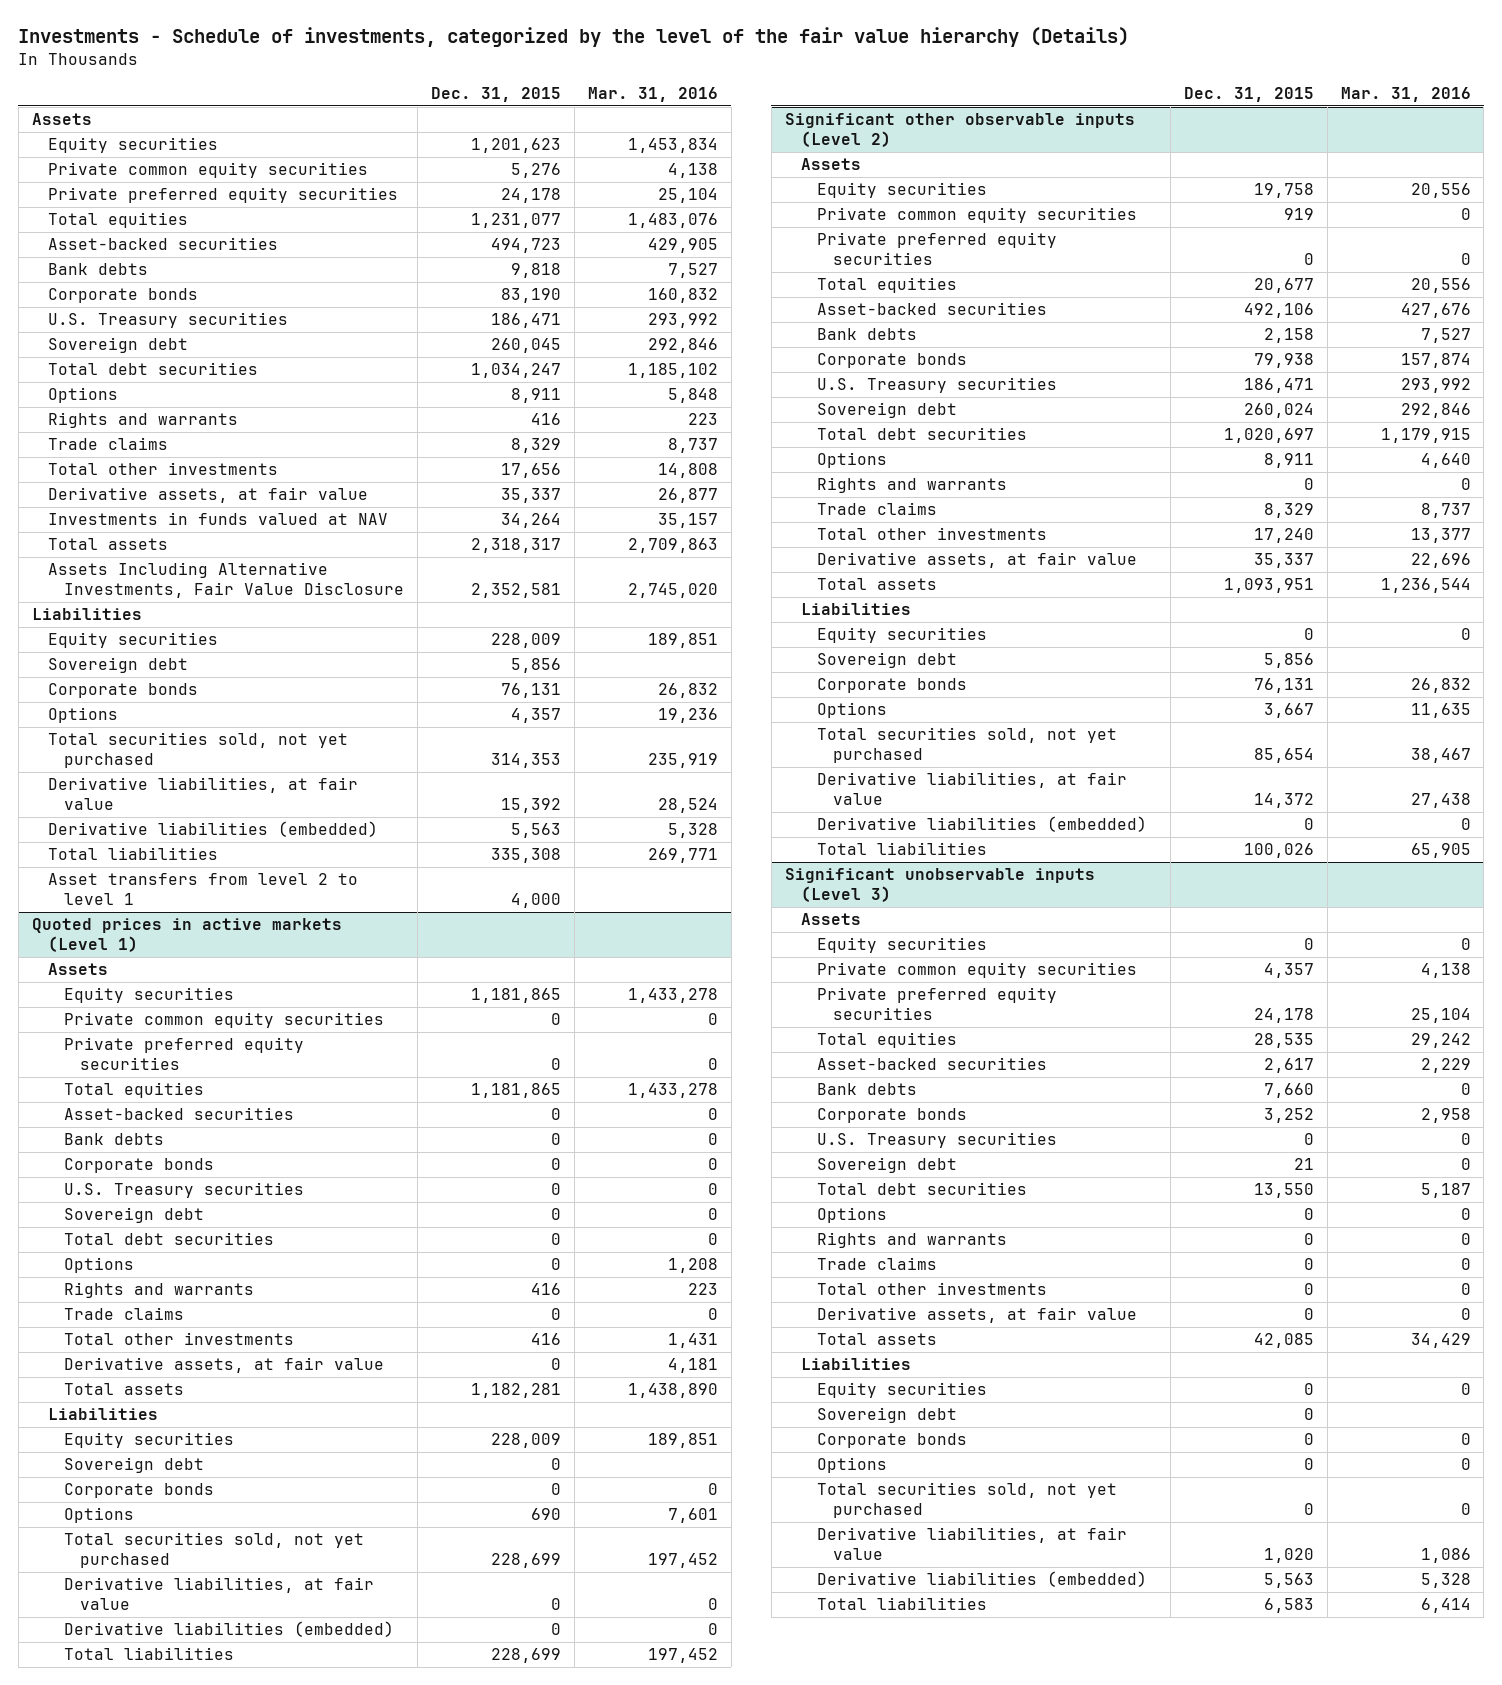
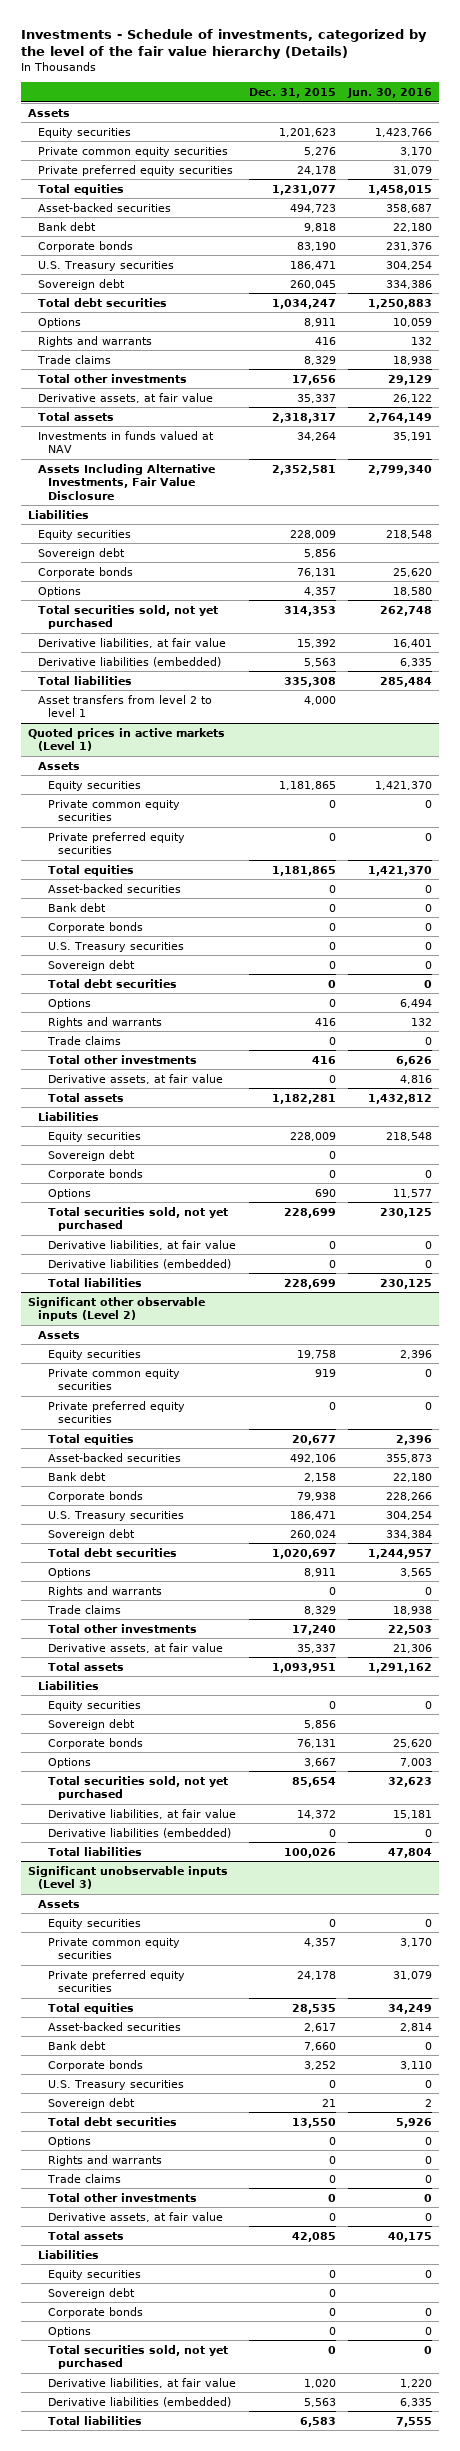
- | Dec. 31, 2015 | Mar. 31, 2016
+ | Dec. 31, 2015 | Jun. 30, 2016
- Bank debts | 9,818 | 7,527
+ Bank debt | 9,818 | 22,180
moved down: Investments in funds valued at NAV | 34,264 | 35,191
@ Quoted prices in active markets (Level 1)
- Bank debts | 0 | 0
+ Bank debt | 0 | 0
@ Significant other observable inputs (Level 2)
- Bank debts | 2,158 | 7,527
+ Bank debt | 2,158 | 22,180
@ Significant unobservable inputs (Level 3)
- Bank debts | 7,660 | 0
+ Bank debt | 7,660 | 0

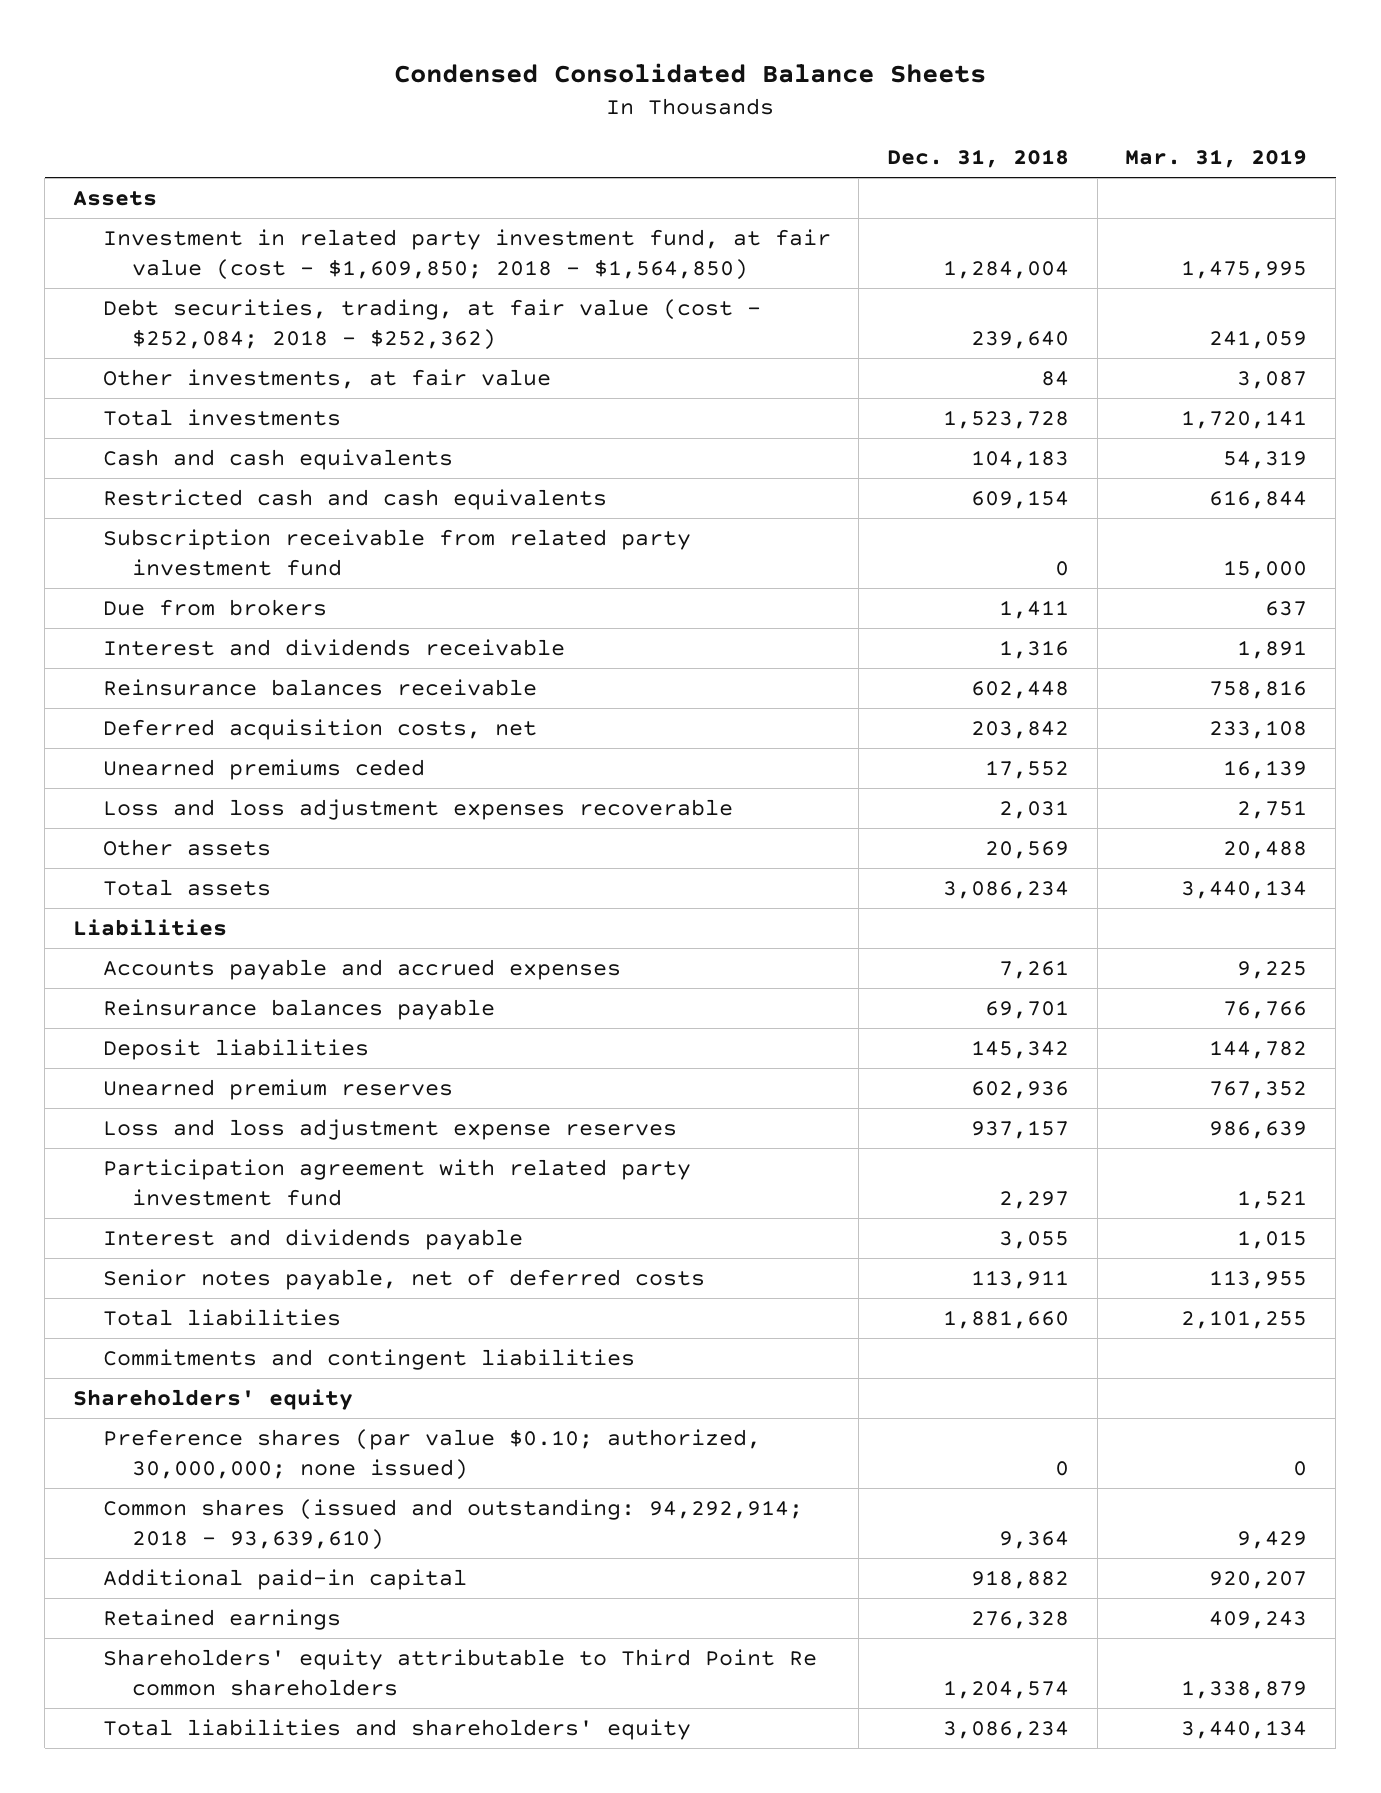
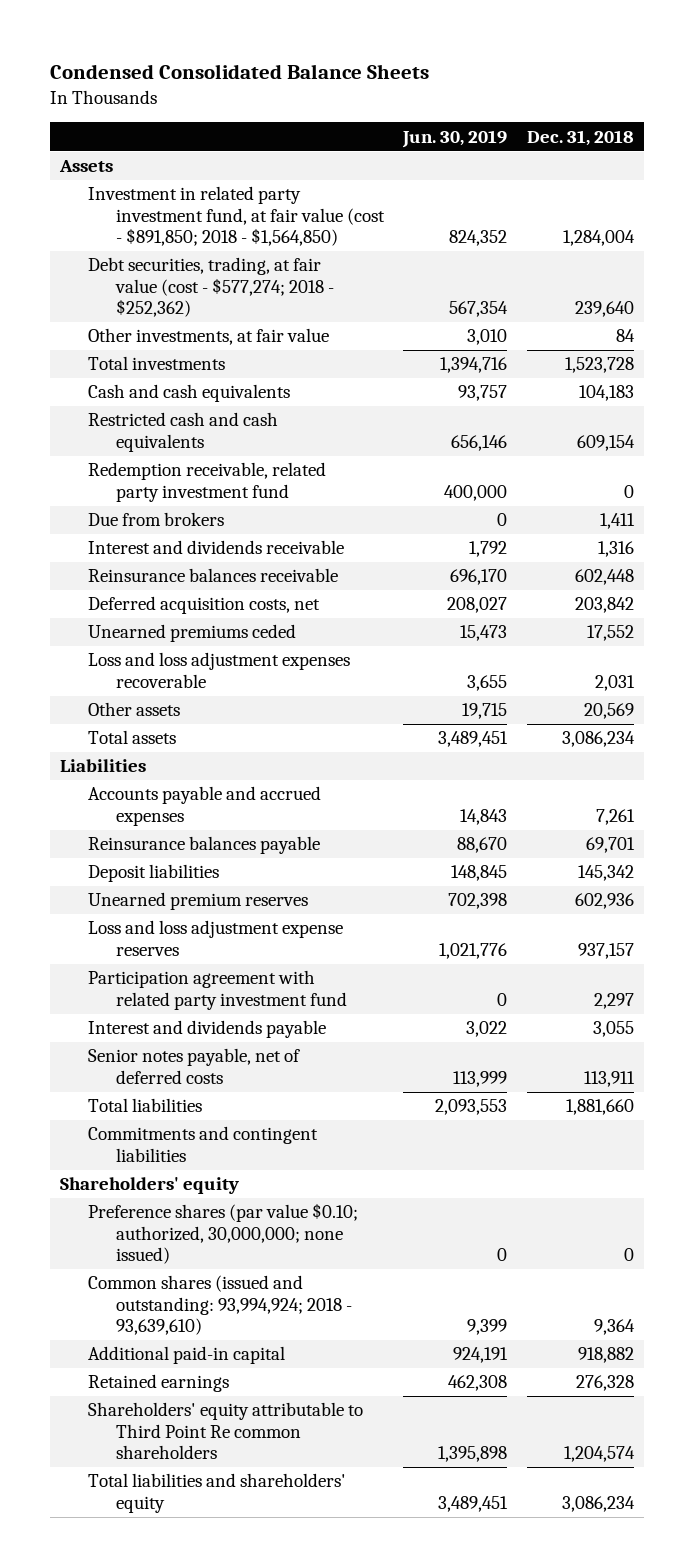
- | Dec. 31, 2018 | Mar. 31, 2019
+ | Jun. 30, 2019 | Dec. 31, 2018
- Investment in related party investment fund, at fair value (cost - $1,609,850; 2018 - $1,564,850) | 1,284,004 | 1,475,995
- Debt securities, trading, at fair value (cost - $252,084; 2018 - $252,362) | 239,640 | 241,059
+ Investment in related party investment fund, at fair value (cost - $891,850; 2018 - $1,564,850) | 824,352 | 1,284,004
+ Debt securities, trading, at fair value (cost - $577,274; 2018 - $252,362) | 567,354 | 239,640
- Subscription receivable from related party investment fund | 0 | 15,000
+ Redemption receivable, related party investment fund | 400,000 | 0
- Common shares (issued and outstanding: 94,292,914; 2018 - 93,639,610) | 9,364 | 9,429
+ Common shares (issued and outstanding: 93,994,924; 2018 - 93,639,610) | 9,399 | 9,364

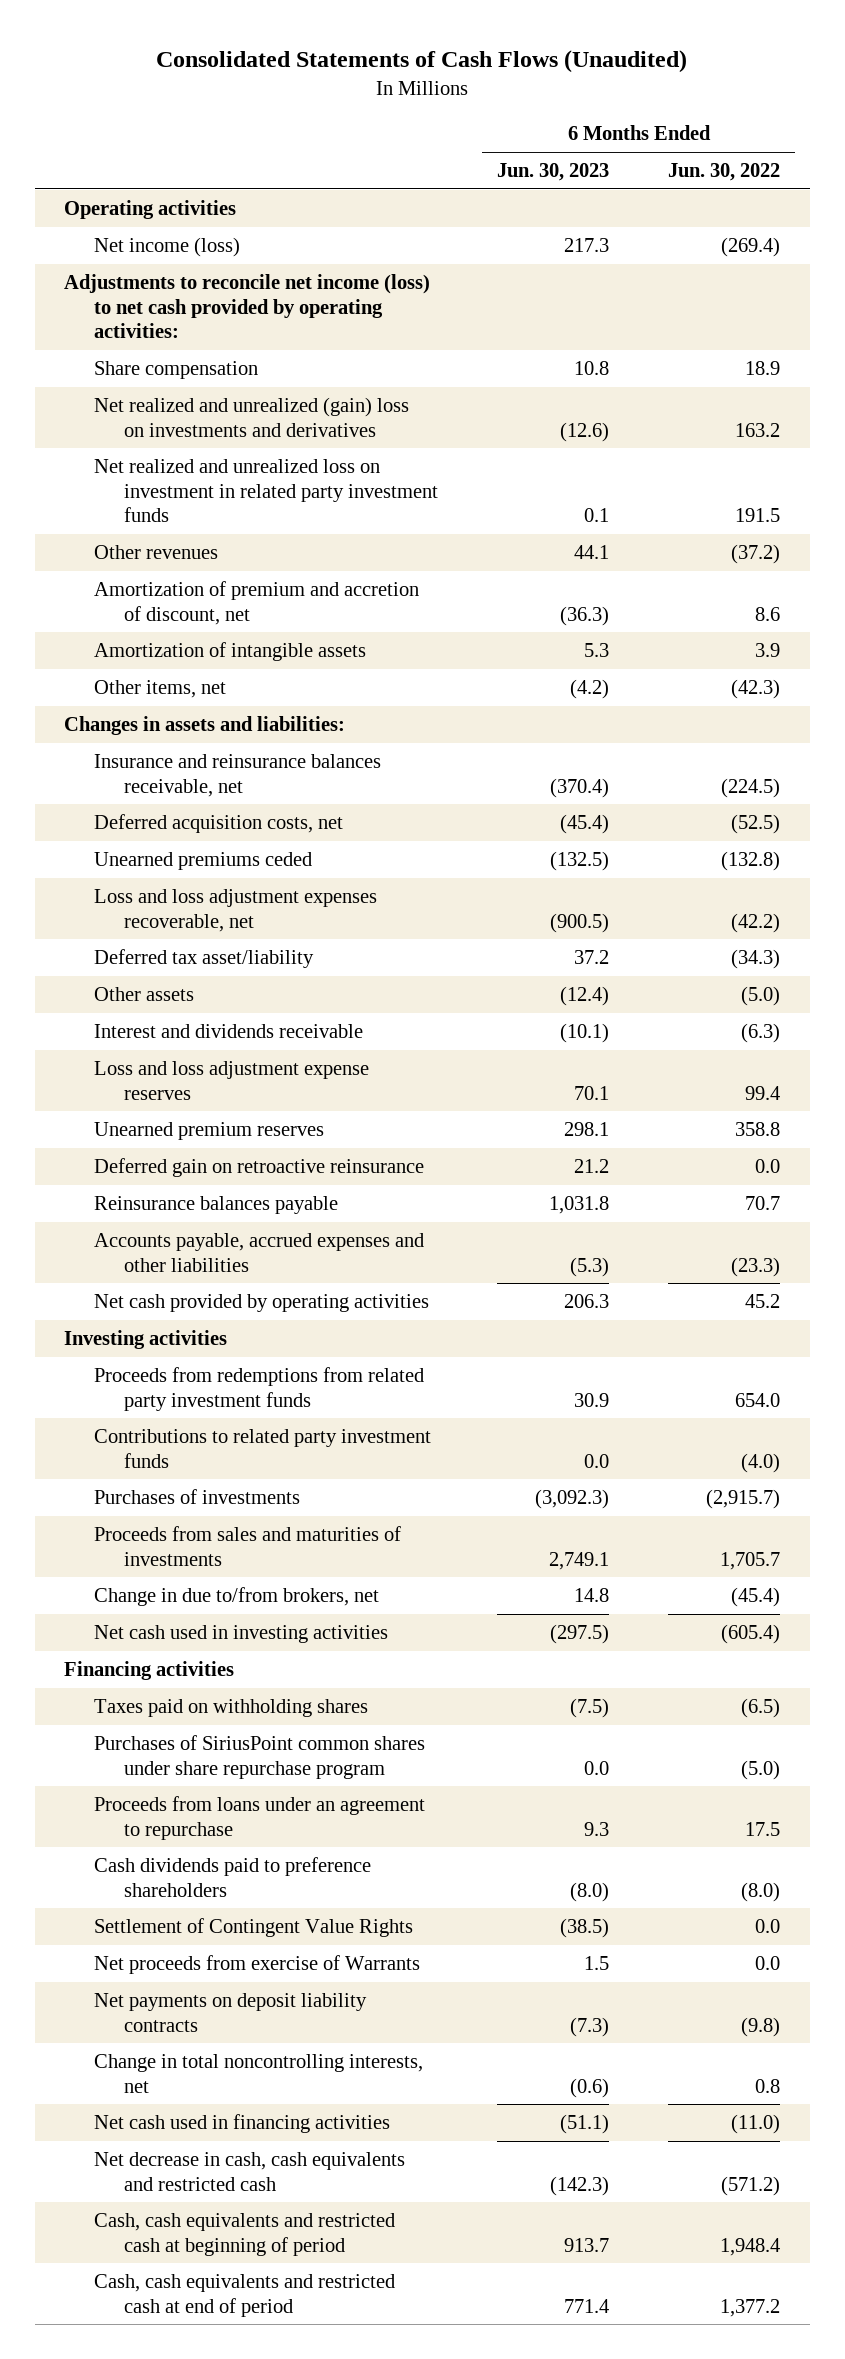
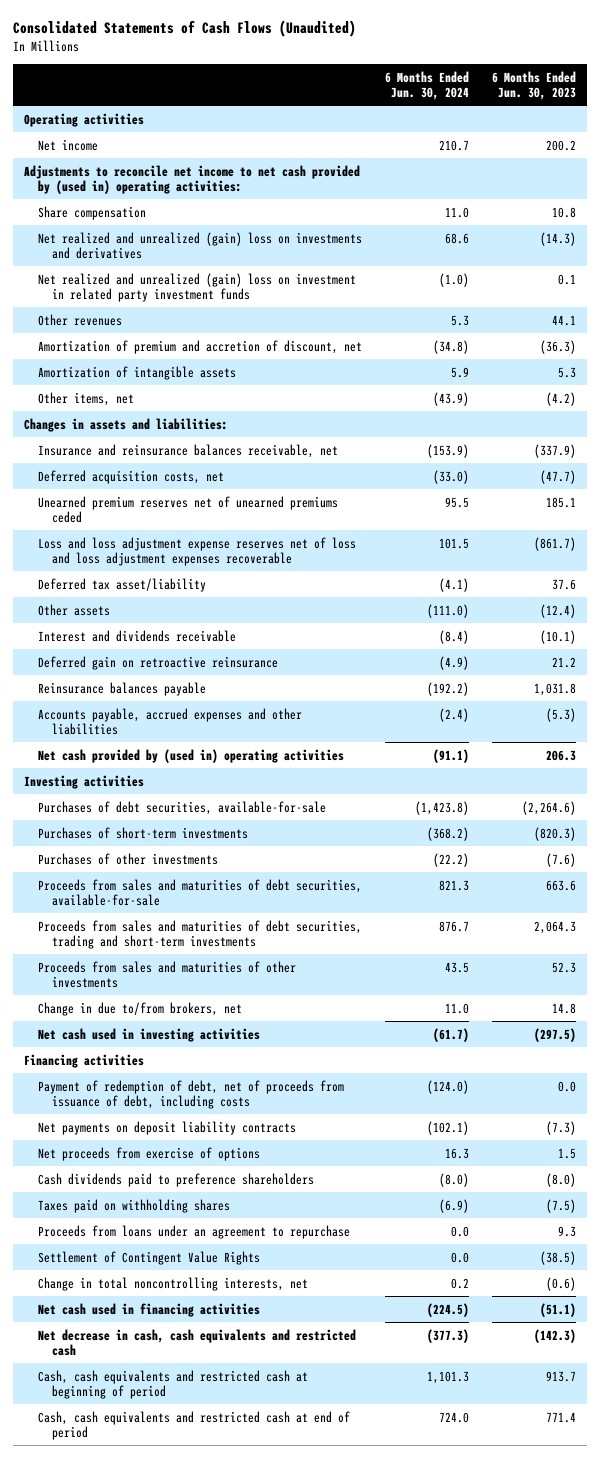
- | 6 Months Ended Jun. 30, 2023 | 6 Months Ended Jun. 30, 2022
+ | 6 Months Ended Jun. 30, 2024 | 6 Months Ended Jun. 30, 2023
- Net income (loss) | 217.3 | (269.4)
- Adjustments to reconcile net income (loss) to net cash provided by operating activities:
+ Net income | 210.7 | 200.2
+ Adjustments to reconcile net income to net cash provided by (used in) operating activities:
- Net realized and unrealized (gain) loss on investments and derivatives | (12.6) | 163.2
- Net realized and unrealized loss on investment in related party investment funds | 0.1 | 191.5
+ Net realized and unrealized (gain) loss on investments and derivatives | 68.6 | (14.3)
+ Net realized and unrealized (gain) loss on investment in related party investment funds | (1.0) | 0.1
- Insurance and reinsurance balances receivable, net | (370.4) | (224.5)
- Deferred acquisition costs, net | (45.4) | (52.5)
- Unearned premiums ceded | (132.5) | (132.8)
- Loss and loss adjustment expenses recoverable, net | (900.5) | (42.2)
- Deferred tax asset/liability | 37.2 | (34.3)
+ Insurance and reinsurance balances receivable, net | (153.9) | (337.9)
+ Deferred acquisition costs, net | (33.0) | (47.7)
+ Unearned premium reserves net of unearned premiums ceded | 95.5 | 185.1
+ Loss and loss adjustment expense reserves net of loss and loss adjustment expenses recoverable | 101.5 | (861.7)
+ Deferred tax asset/liability | (4.1) | 37.6
- Loss and loss adjustment expense reserves | 70.1 | 99.4
- Unearned premium reserves | 298.1 | 358.8
- Net cash provided by operating activities | 206.3 | 45.2
+ Net cash provided by (used in) operating activities | (91.1) | 206.3
- Proceeds from redemptions from related party investment funds | 30.9 | 654.0
- Contributions to related party investment funds | 0.0 | (4.0)
- Purchases of investments | (3,092.3) | (2,915.7)
- Proceeds from sales and maturities of investments | 2,749.1 | 1,705.7
+ Purchases of debt securities, available-for-sale | (1,423.8) | (2,264.6)
+ Purchases of short-term investments | (368.2) | (820.3)
+ Purchases of other investments | (22.2) | (7.6)
+ Proceeds from sales and maturities of debt securities, available-for-sale | 821.3 | 663.6
+ Proceeds from sales and maturities of debt securities, trading and short-term investments | 876.7 | 2,064.3
+ Proceeds from sales and maturities of other investments | 43.5 | 52.3
+ Payment of redemption of debt, net of proceeds from issuance of debt, including costs | (124.0) | 0.0
moved up: Net payments on deposit liability contracts | (102.1) | (7.3)
+ Net proceeds from exercise of options | 16.3 | 1.5
moved up: Cash dividends paid to preference shareholders | (8.0) | (8.0)
- Purchases of SiriusPoint common shares under share repurchase program | 0.0 | (5.0)
- Net proceeds from exercise of Warrants | 1.5 | 0.0

